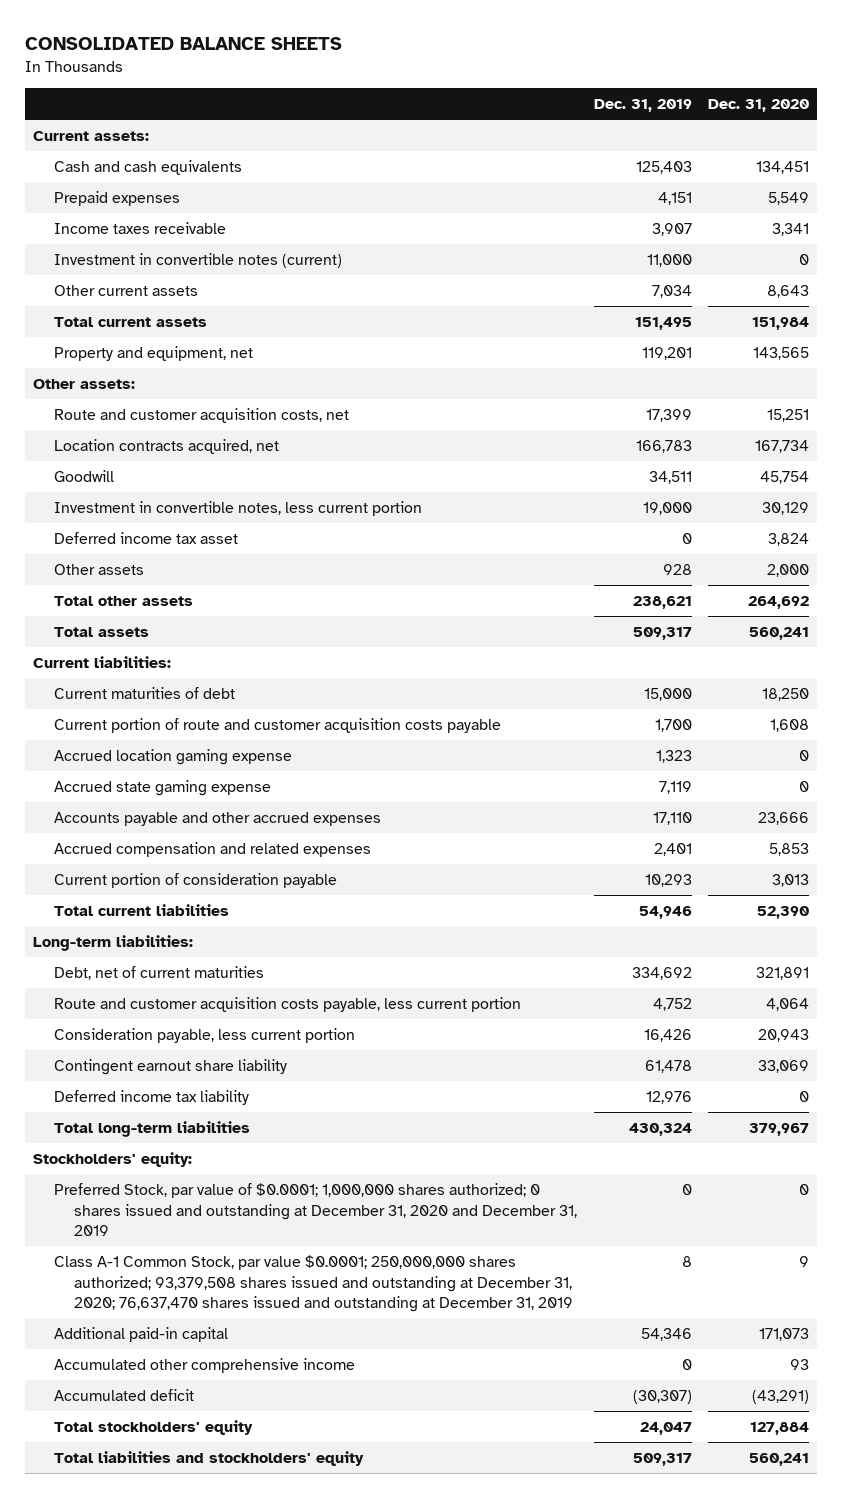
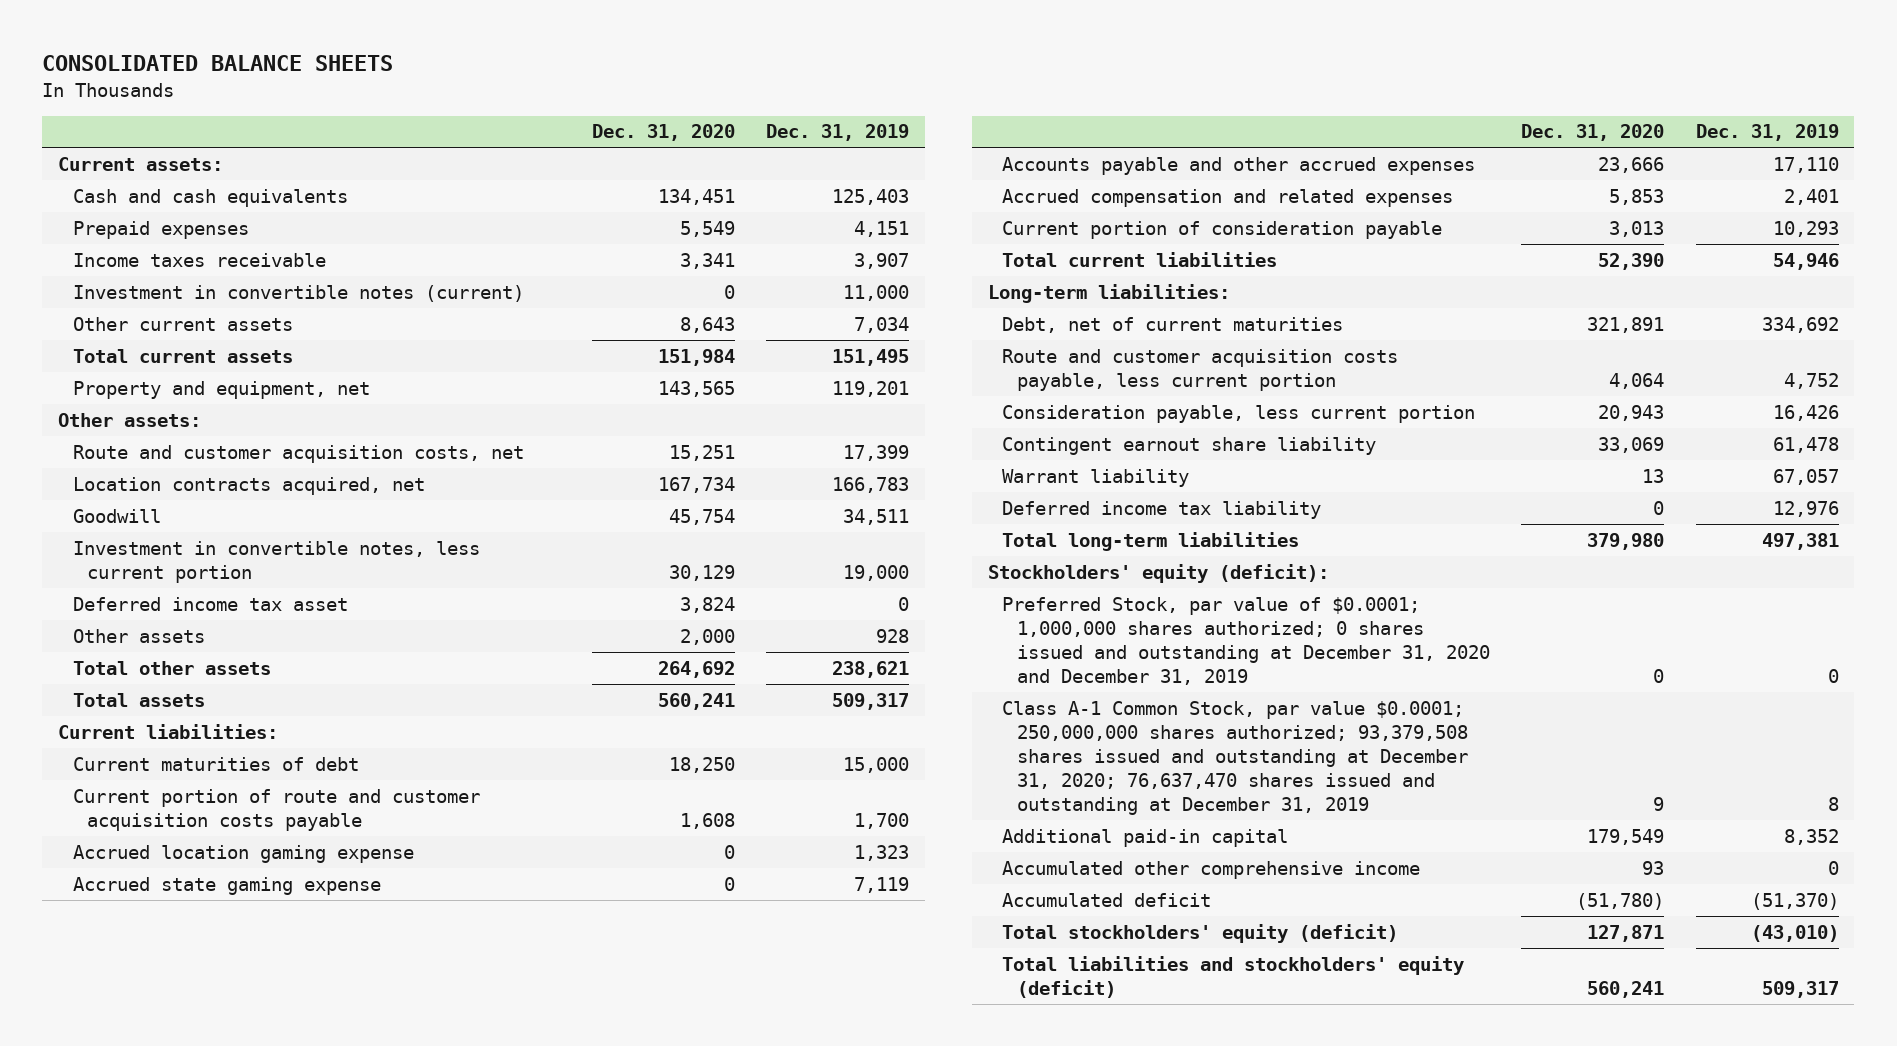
- | Dec. 31, 2019 | Dec. 31, 2020
+ | Dec. 31, 2020 | Dec. 31, 2019
+ Warrant liability | 13 | 67,057
- Total long-term liabilities | 430,324 | 379,967
- Stockholders' equity:
+ Total long-term liabilities | 379,980 | 497,381
+ Stockholders' equity (deficit):
- Additional paid-in capital | 54,346 | 171,073
+ Additional paid-in capital | 179,549 | 8,352
- Accumulated deficit | (30,307) | (43,291)
- Total stockholders' equity | 24,047 | 127,884
- Total liabilities and stockholders' equity | 509,317 | 560,241
+ Accumulated deficit | (51,780) | (51,370)
+ Total stockholders' equity (deficit) | 127,871 | (43,010)
+ Total liabilities and stockholders' equity (deficit) | 560,241 | 509,317

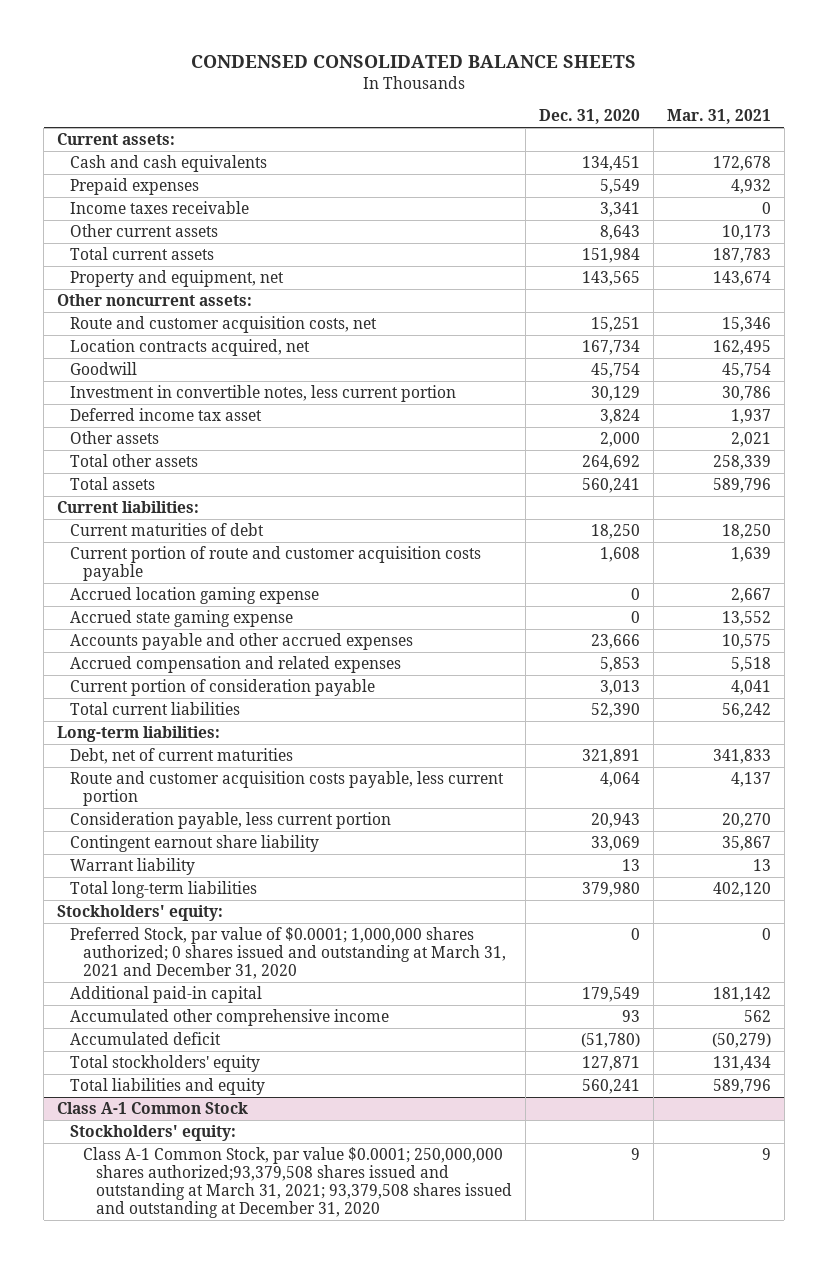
- CONSOLIDATED BALANCE SHEETS
+ CONDENSED CONSOLIDATED BALANCE SHEETS
- | Dec. 31, 2020 | Dec. 31, 2019
+ | Dec. 31, 2020 | Mar. 31, 2021
- Investment in convertible notes (current) | 0 | 11,000
- Other assets:
+ Other noncurrent assets:
- Deferred income tax liability | 0 | 12,976
- Stockholders' equity (deficit):
- Preferred Stock, par value of $0.0001; 1,000,000 shares authorized; 0 shares issued and outstanding at December 31, 2020 and December 31, 2019 | 0 | 0
- Class A-1 Common Stock, par value $0.0001; 250,000,000 shares authorized; 93,379,508 shares issued and outstanding at December 31, 2020; 76,637,470 shares issued and outstanding at December 31, 2019 | 9 | 8
+ Stockholders' equity:
+ Preferred Stock, par value of $0.0001; 1,000,000 shares authorized; 0 shares issued and outstanding at March 31, 2021 and December 31, 2020 | 0 | 0
- Total stockholders' equity (deficit) | 127,871 | (43,010)
- Total liabilities and stockholders' equity (deficit) | 560,241 | 509,317
+ Total stockholders' equity | 127,871 | 131,434
+ Total liabilities and equity | 560,241 | 589,796
+ Class A-1 Common Stock
+ Stockholders' equity:
+ Class A-1 Common Stock, par value $0.0001; 250,000,000 shares authorized;93,379,508 shares issued and outstanding at March 31, 2021; 93,379,508 shares issued and outstanding at December 31, 2020 | 9 | 9

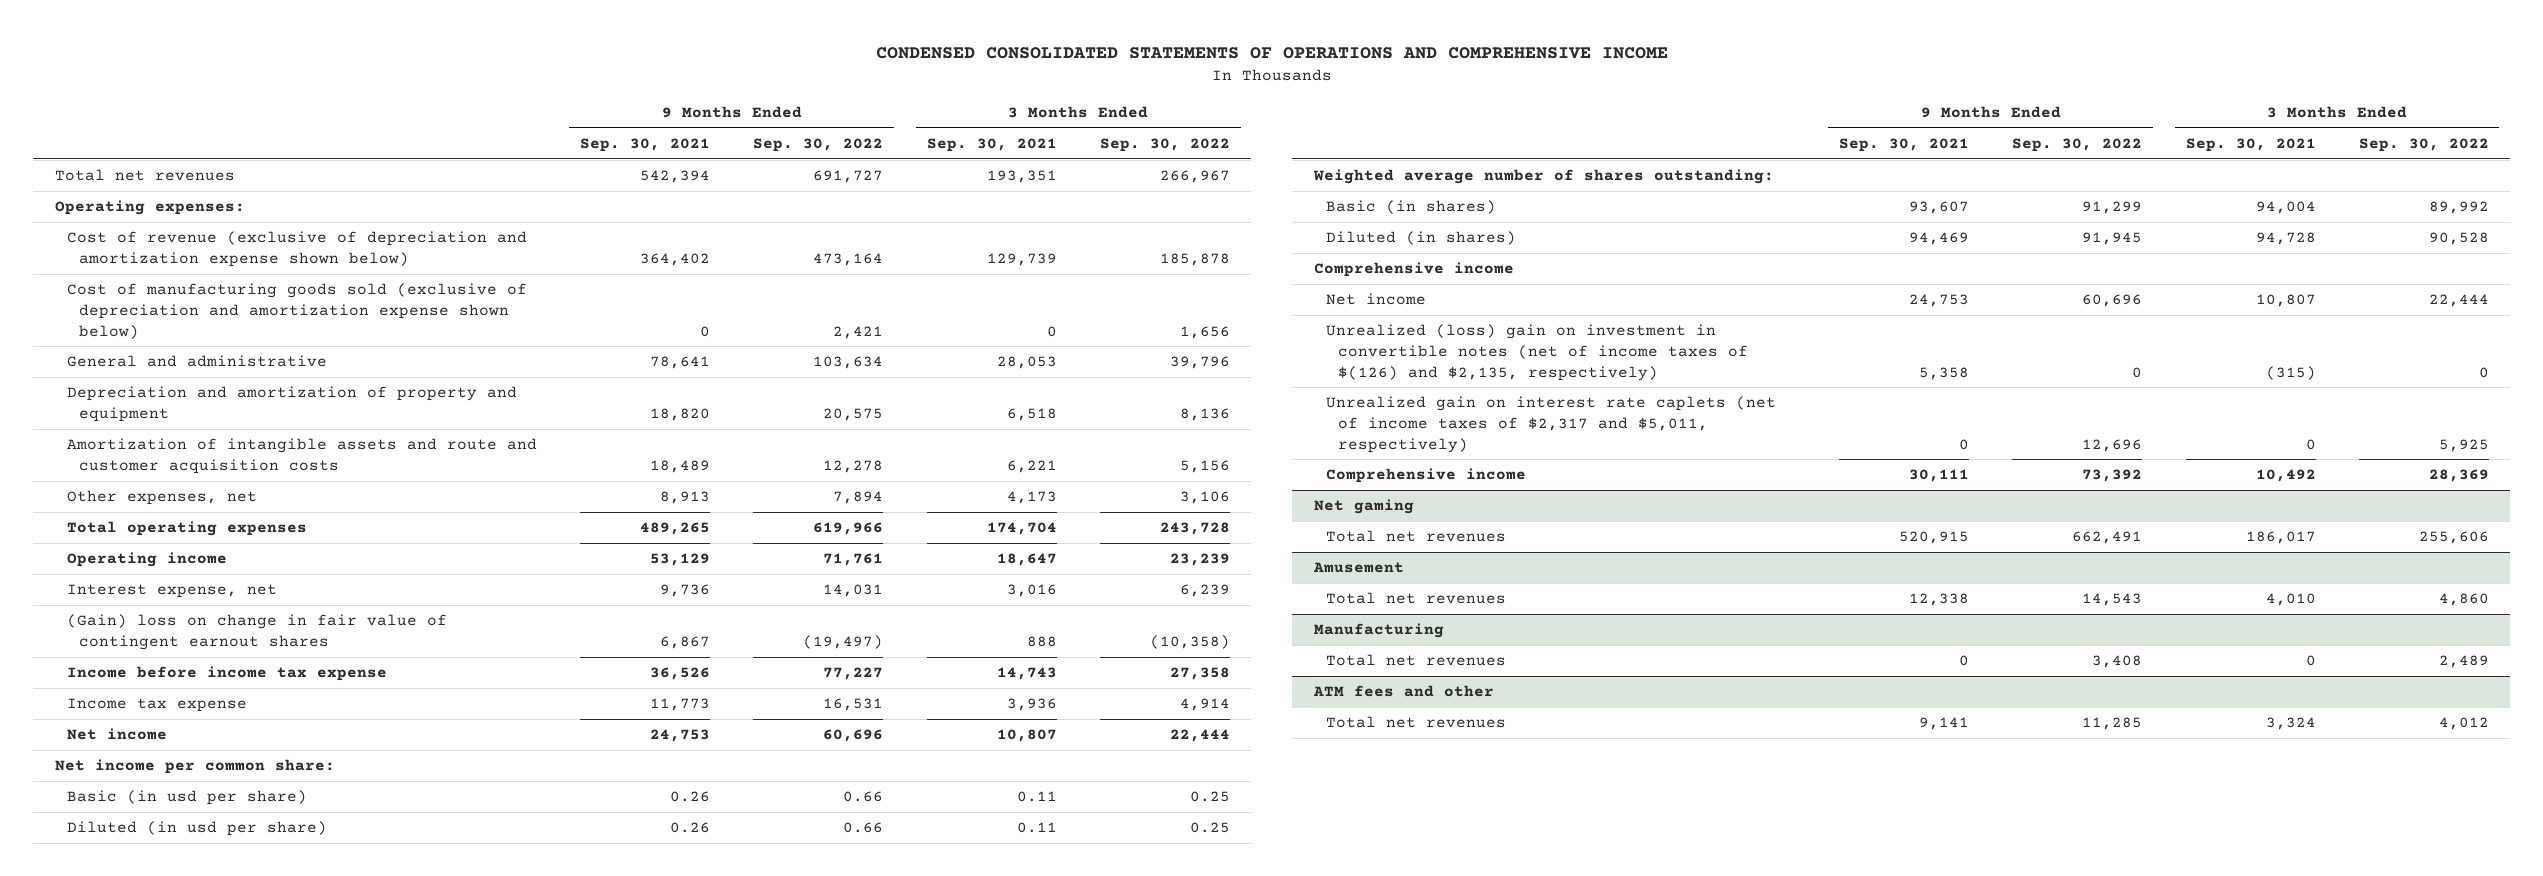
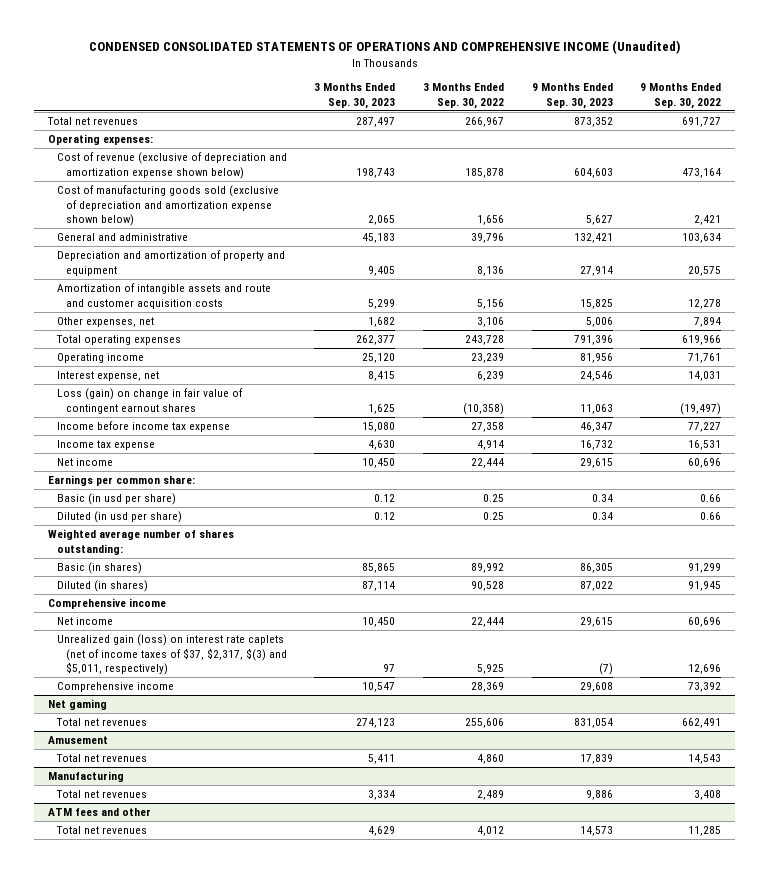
- CONDENSED CONSOLIDATED STATEMENTS OF OPERATIONS AND COMPREHENSIVE INCOME
+ CONDENSED CONSOLIDATED STATEMENTS OF OPERATIONS AND COMPREHENSIVE INCOME (Unaudited)
- | 9 Months Ended Sep. 30, 2021 | 9 Months Ended Sep. 30, 2022 | 3 Months Ended Sep. 30, 2021 | 3 Months Ended Sep. 30, 2022
+ | 3 Months Ended Sep. 30, 2023 | 3 Months Ended Sep. 30, 2022 | 9 Months Ended Sep. 30, 2023 | 9 Months Ended Sep. 30, 2022
- (Gain) loss on change in fair value of contingent earnout shares | 6,867 | (19,497) | 888 | (10,358)
+ Loss (gain) on change in fair value of contingent earnout shares | 1,625 | (10,358) | 11,063 | (19,497)
- Net income per common share:
+ Earnings per common share:
- Unrealized (loss) gain on investment in convertible notes (net of income taxes of $(126) and $2,135, respectively) | 5,358 | 0 | (315) | 0
- Unrealized gain on interest rate caplets (net of income taxes of $2,317 and $5,011, respectively) | 0 | 12,696 | 0 | 5,925
+ Unrealized gain (loss) on interest rate caplets (net of income taxes of $37, $2,317, $(3) and $5,011, respectively) | 97 | 5,925 | (7) | 12,696

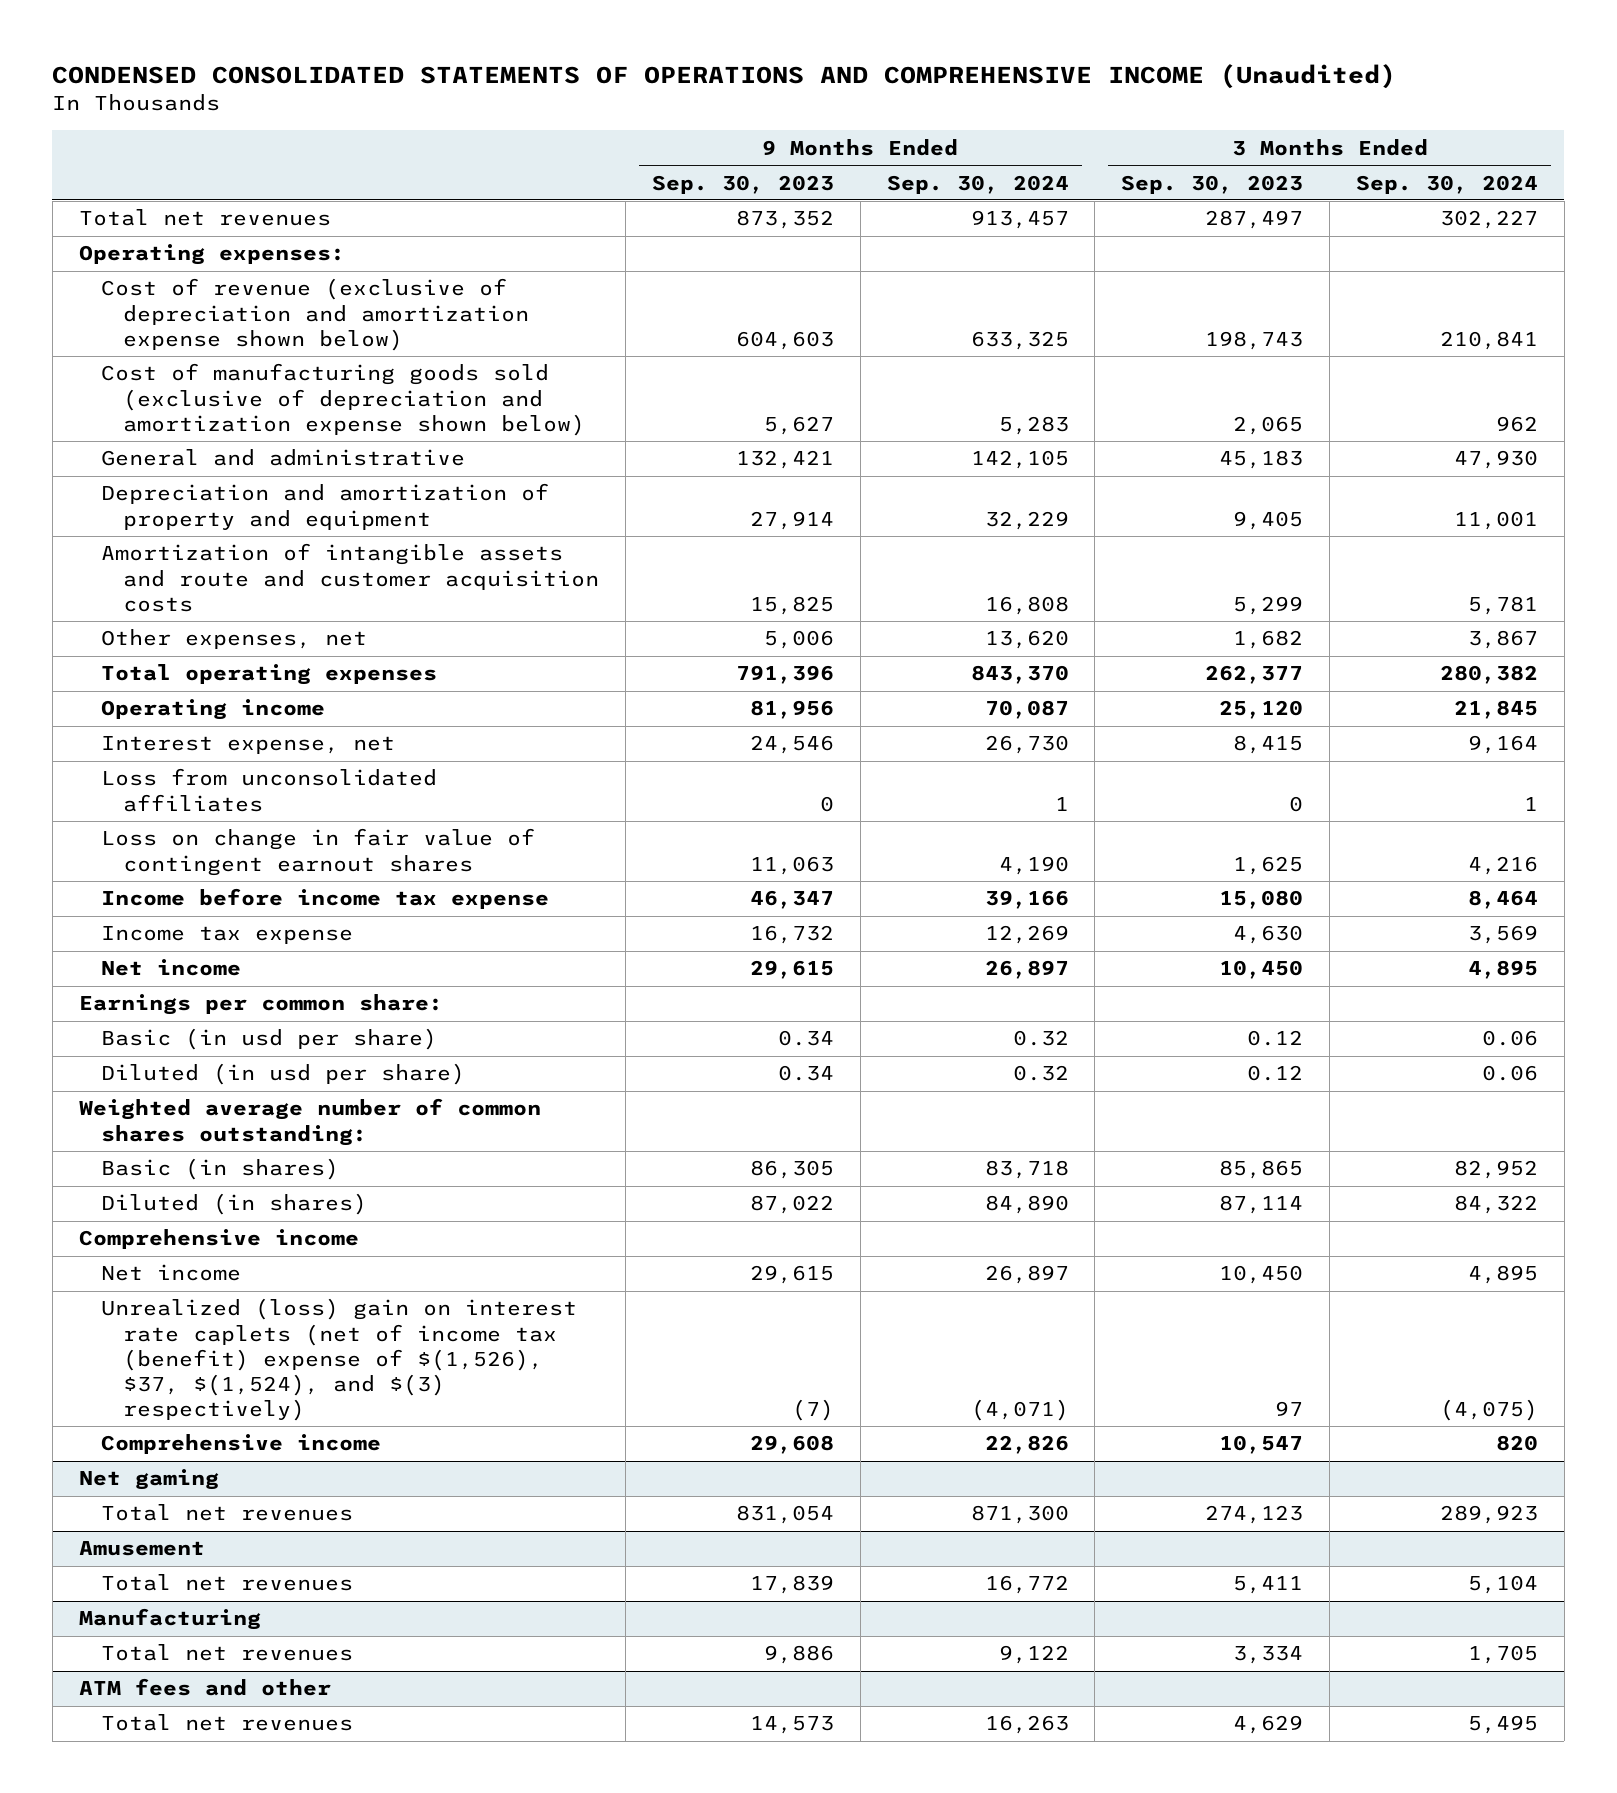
- | 3 Months Ended Sep. 30, 2023 | 3 Months Ended Sep. 30, 2022 | 9 Months Ended Sep. 30, 2023 | 9 Months Ended Sep. 30, 2022
+ | 9 Months Ended Sep. 30, 2023 | 9 Months Ended Sep. 30, 2024 | 3 Months Ended Sep. 30, 2023 | 3 Months Ended Sep. 30, 2024
- Loss (gain) on change in fair value of contingent earnout shares | 1,625 | (10,358) | 11,063 | (19,497)
+ Loss from unconsolidated affiliates | 0 | 1 | 0 | 1
+ Loss on change in fair value of contingent earnout shares | 11,063 | 4,190 | 1,625 | 4,216
- Weighted average number of shares outstanding:
+ Weighted average number of common shares outstanding:
- Unrealized gain (loss) on interest rate caplets (net of income taxes of $37, $2,317, $(3) and $5,011, respectively) | 97 | 5,925 | (7) | 12,696
+ Unrealized (loss) gain on interest rate caplets (net of income tax (benefit) expense of $(1,526), $37, $(1,524), and $(3) respectively) | (7) | (4,071) | 97 | (4,075)

